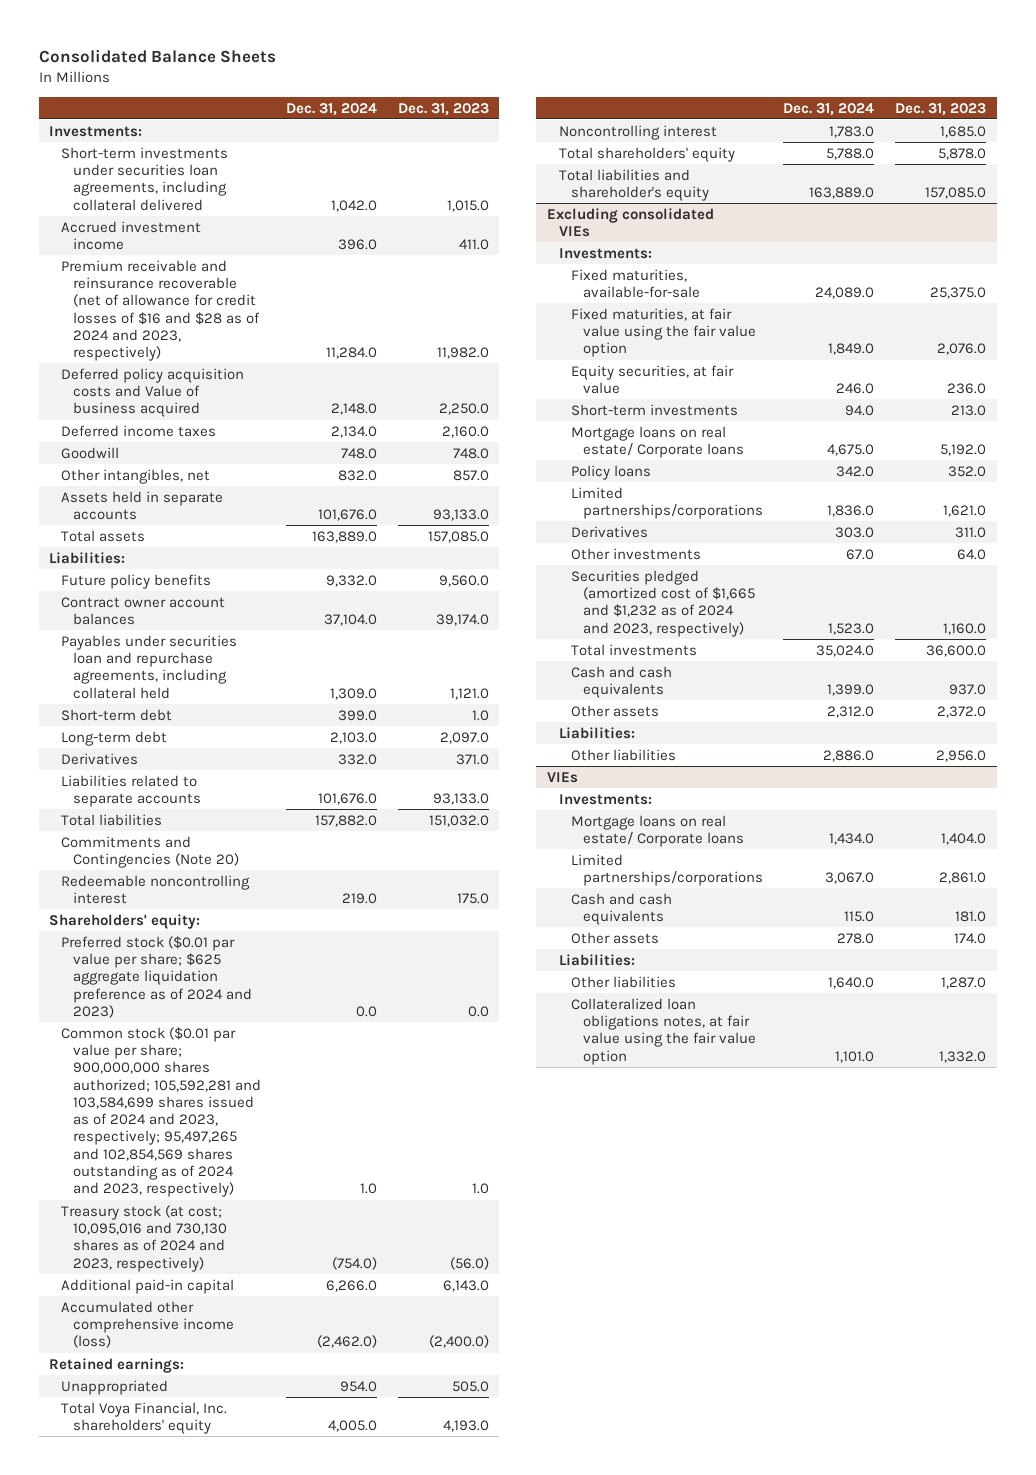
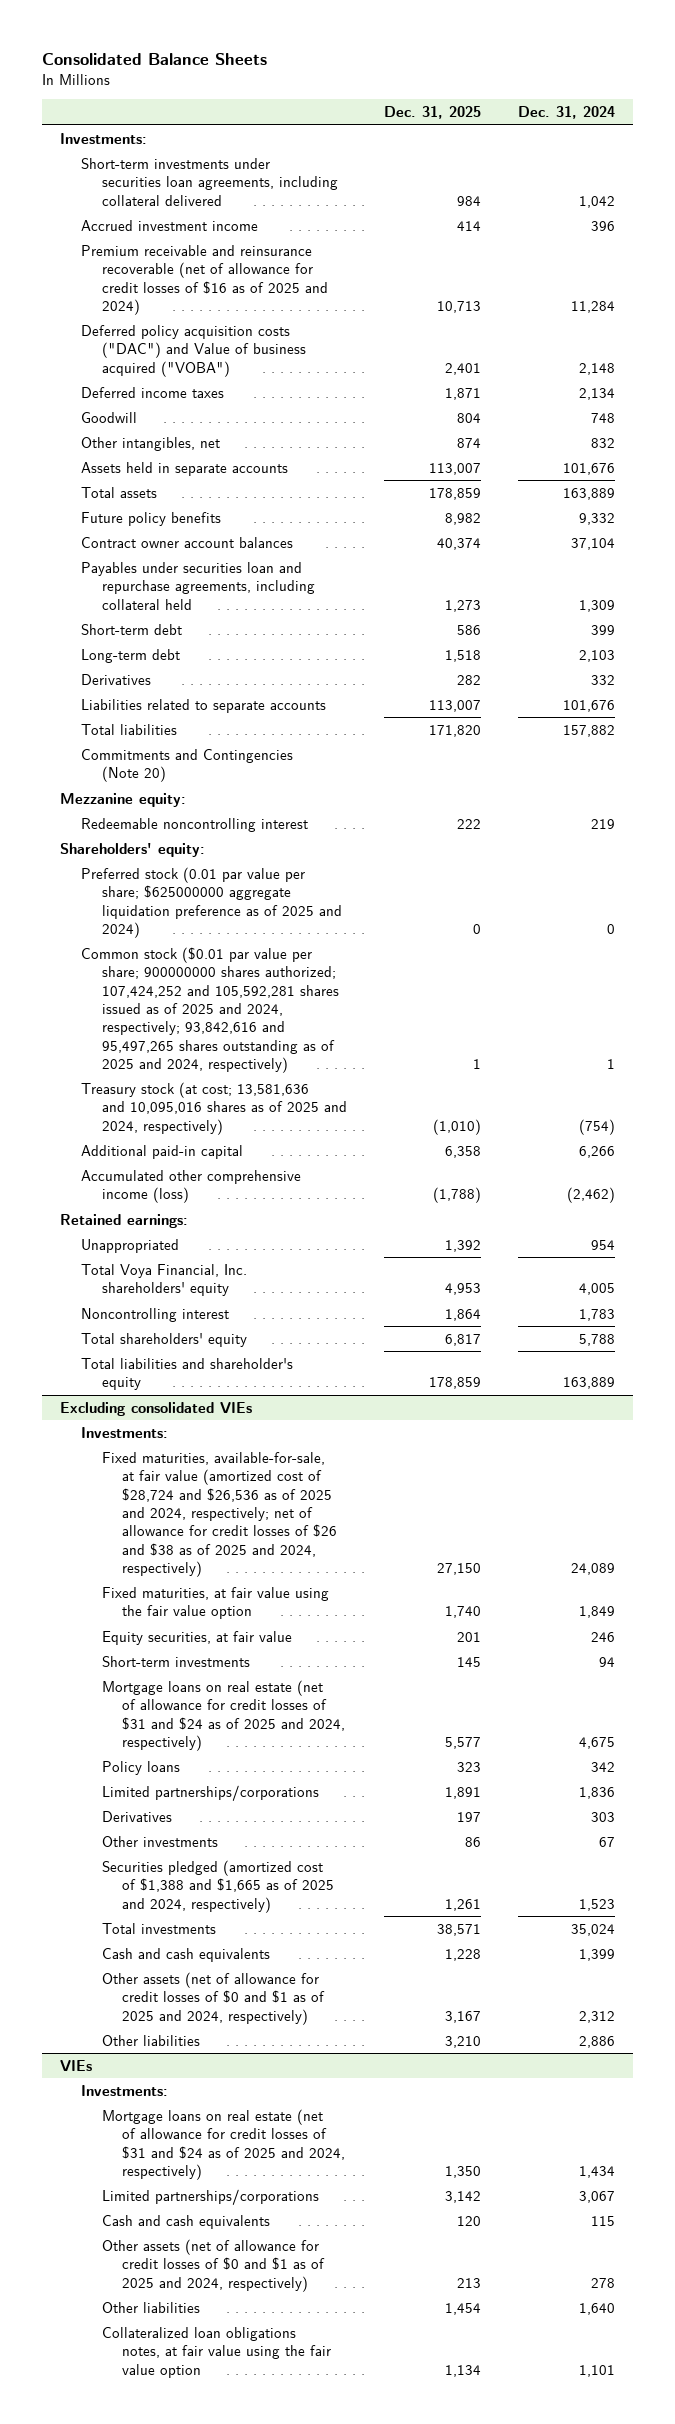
- | Dec. 31, 2024 | Dec. 31, 2023
+ | Dec. 31, 2025 | Dec. 31, 2024
- Short-term investments under securities loan agreements, including collateral delivered | 1,042.0 | 1,015.0
- Accrued investment income | 396.0 | 411.0
- Premium receivable and reinsurance recoverable (net of allowance for credit losses of $16 and $28 as of 2024 and 2023, respectively) | 11,284.0 | 11,982.0
- Deferred policy acquisition costs and Value of business acquired | 2,148.0 | 2,250.0
- Deferred income taxes | 2,134.0 | 2,160.0
- Goodwill | 748.0 | 748.0
- Other intangibles, net | 832.0 | 857.0
- Assets held in separate accounts | 101,676.0 | 93,133.0
- Total assets | 163,889.0 | 157,085.0
- Liabilities:
- Future policy benefits | 9,332.0 | 9,560.0
- Contract owner account balances | 37,104.0 | 39,174.0
- Payables under securities loan and repurchase agreements, including collateral held | 1,309.0 | 1,121.0
- Short-term debt | 399.0 | 1.0
- Long-term debt | 2,103.0 | 2,097.0
- Derivatives | 332.0 | 371.0
- Liabilities related to separate accounts | 101,676.0 | 93,133.0
- Total liabilities | 157,882.0 | 151,032.0
+ Short-term investments under securities loan agreements, including collateral delivered | 984 | 1,042
+ Accrued investment income | 414 | 396
+ Premium receivable and reinsurance recoverable (net of allowance for credit losses of $16 as of 2025 and 2024) | 10,713 | 11,284
+ Deferred policy acquisition costs ("DAC") and Value of business acquired ("VOBA") | 2,401 | 2,148
+ Deferred income taxes | 1,871 | 2,134
+ Goodwill | 804 | 748
+ Other intangibles, net | 874 | 832
+ Assets held in separate accounts | 113,007 | 101,676
+ Total assets | 178,859 | 163,889
+ Future policy benefits | 8,982 | 9,332
+ Contract owner account balances | 40,374 | 37,104
+ Payables under securities loan and repurchase agreements, including collateral held | 1,273 | 1,309
+ Short-term debt | 586 | 399
+ Long-term debt | 1,518 | 2,103
+ Derivatives | 282 | 332
+ Liabilities related to separate accounts | 113,007 | 101,676
+ Total liabilities | 171,820 | 157,882
- Redeemable noncontrolling interest | 219.0 | 175.0
+ Mezzanine equity:
+ Redeemable noncontrolling interest | 222 | 219
- Preferred stock ($0.01 par value per share; $625 aggregate liquidation preference as of 2024 and 2023) | 0.0 | 0.0
- Common stock ($0.01 par value per share; 900,000,000 shares authorized; 105,592,281 and 103,584,699 shares issued as of 2024 and 2023, respectively; 95,497,265 and 102,854,569 shares outstanding as of 2024 and 2023, respectively) | 1.0 | 1.0
- Treasury stock (at cost; 10,095,016 and 730,130 shares as of 2024 and 2023, respectively) | (754.0) | (56.0)
- Additional paid-in capital | 6,266.0 | 6,143.0
- Accumulated other comprehensive income (loss) | (2,462.0) | (2,400.0)
+ Preferred stock (0.01 par value per share; $625000000 aggregate liquidation preference as of 2025 and 2024) | 0 | 0
+ Common stock ($0.01 par value per share; 900000000 shares authorized; 107,424,252 and 105,592,281 shares issued as of 2025 and 2024, respectively; 93,842,616 and 95,497,265 shares outstanding as of 2025 and 2024, respectively) | 1 | 1
+ Treasury stock (at cost; 13,581,636 and 10,095,016 shares as of 2025 and 2024, respectively) | (1,010) | (754)
+ Additional paid-in capital | 6,358 | 6,266
+ Accumulated other comprehensive income (loss) | (1,788) | (2,462)
- Unappropriated | 954.0 | 505.0
- Total Voya Financial, Inc. shareholders' equity | 4,005.0 | 4,193.0
- Noncontrolling interest | 1,783.0 | 1,685.0
- Total shareholders' equity | 5,788.0 | 5,878.0
- Total liabilities and shareholder's equity | 163,889.0 | 157,085.0
+ Unappropriated | 1,392 | 954
+ Total Voya Financial, Inc. shareholders' equity | 4,953 | 4,005
+ Noncontrolling interest | 1,864 | 1,783
+ Total shareholders' equity | 6,817 | 5,788
+ Total liabilities and shareholder's equity | 178,859 | 163,889
@ Excluding consolidated VIEs
- Fixed maturities, available-for-sale | 24,089.0 | 25,375.0
- Fixed maturities, at fair value using the fair value option | 1,849.0 | 2,076.0
- Equity securities, at fair value | 246.0 | 236.0
- Short-term investments | 94.0 | 213.0
- Mortgage loans on real estate/ Corporate loans | 4,675.0 | 5,192.0
- Policy loans | 342.0 | 352.0
- Limited partnerships/corporations | 1,836.0 | 1,621.0
- Derivatives | 303.0 | 311.0
- Other investments | 67.0 | 64.0
- Securities pledged (amortized cost of $1,665 and $1,232 as of 2024 and 2023, respectively) | 1,523.0 | 1,160.0
- Total investments | 35,024.0 | 36,600.0
- Cash and cash equivalents | 1,399.0 | 937.0
- Other assets | 2,312.0 | 2,372.0
- Liabilities:
- Other liabilities | 2,886.0 | 2,956.0
+ Fixed maturities, available-for-sale, at fair value (amortized cost of $28,724 and $26,536 as of 2025 and 2024, respectively; net of allowance for credit losses of $26 and $38 as of 2025 and 2024, respectively) | 27,150 | 24,089
+ Fixed maturities, at fair value using the fair value option | 1,740 | 1,849
+ Equity securities, at fair value | 201 | 246
+ Short-term investments | 145 | 94
+ Mortgage loans on real estate (net of allowance for credit losses of $31 and $24 as of 2025 and 2024, respectively) | 5,577 | 4,675
+ Policy loans | 323 | 342
+ Limited partnerships/corporations | 1,891 | 1,836
+ Derivatives | 197 | 303
+ Other investments | 86 | 67
+ Securities pledged (amortized cost of $1,388 and $1,665 as of 2025 and 2024, respectively) | 1,261 | 1,523
+ Total investments | 38,571 | 35,024
+ Cash and cash equivalents | 1,228 | 1,399
+ Other assets (net of allowance for credit losses of $0 and $1 as of 2025 and 2024, respectively) | 3,167 | 2,312
+ Other liabilities | 3,210 | 2,886
@ VIEs
- Mortgage loans on real estate/ Corporate loans | 1,434.0 | 1,404.0
- Limited partnerships/corporations | 3,067.0 | 2,861.0
- Cash and cash equivalents | 115.0 | 181.0
- Other assets | 278.0 | 174.0
- Liabilities:
- Other liabilities | 1,640.0 | 1,287.0
- Collateralized loan obligations notes, at fair value using the fair value option | 1,101.0 | 1,332.0
+ Mortgage loans on real estate (net of allowance for credit losses of $31 and $24 as of 2025 and 2024, respectively) | 1,350 | 1,434
+ Limited partnerships/corporations | 3,142 | 3,067
+ Cash and cash equivalents | 120 | 115
+ Other assets (net of allowance for credit losses of $0 and $1 as of 2025 and 2024, respectively) | 213 | 278
+ Other liabilities | 1,454 | 1,640
+ Collateralized loan obligations notes, at fair value using the fair value option | 1,134 | 1,101

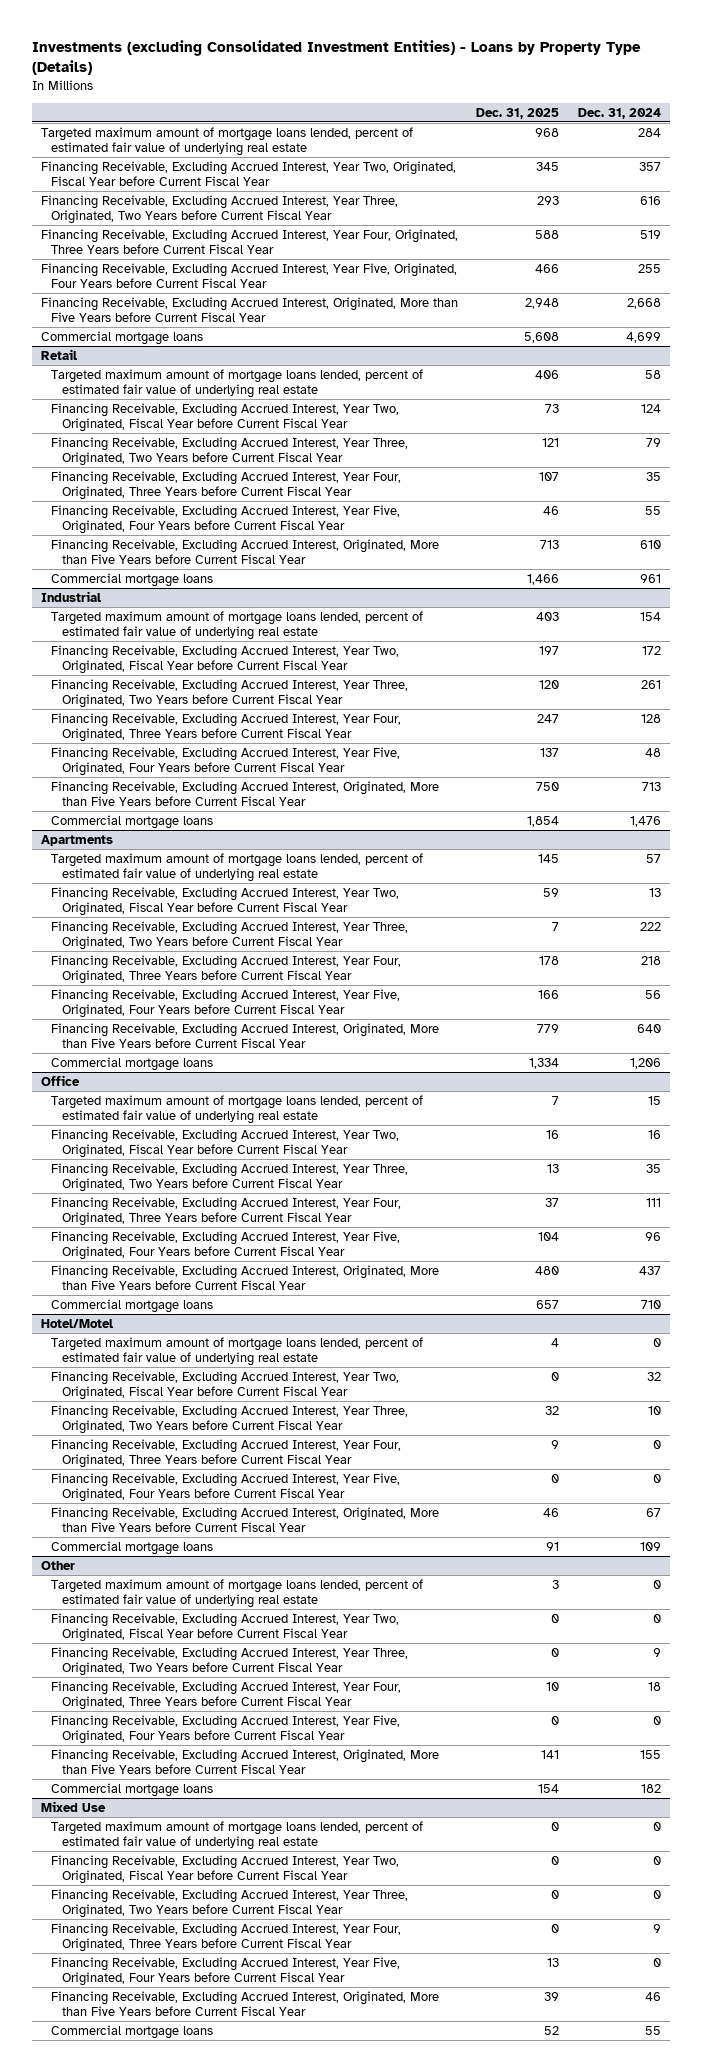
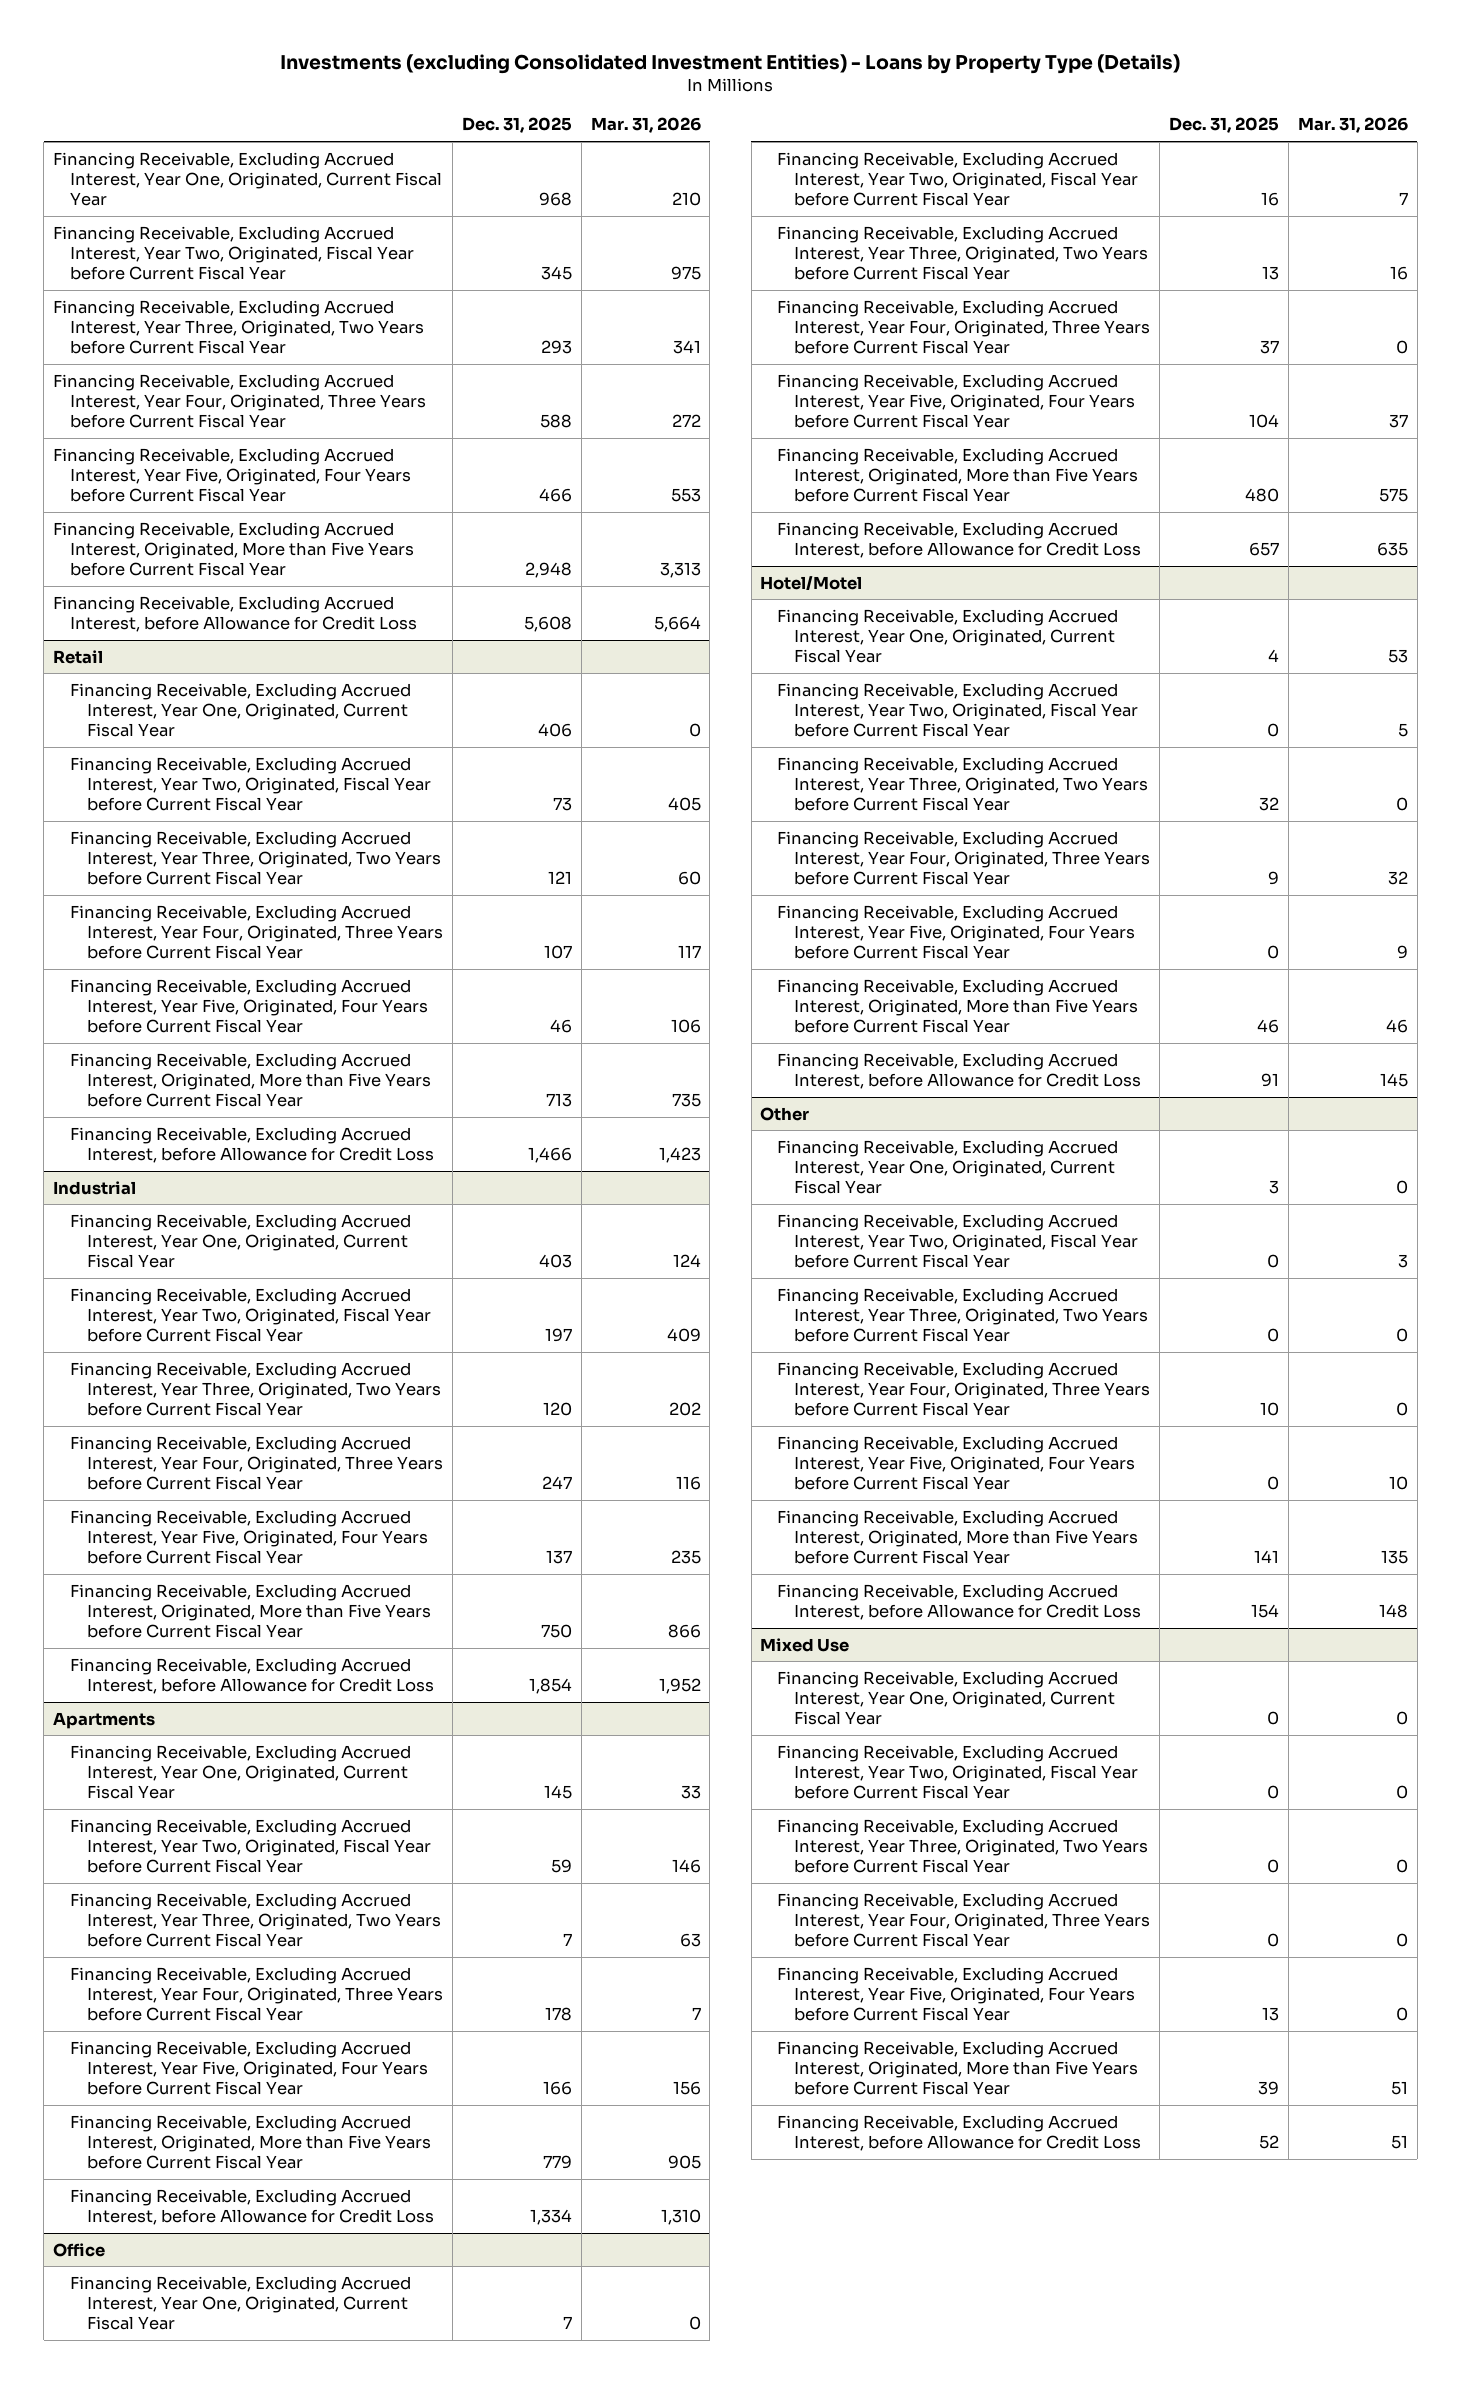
- | Dec. 31, 2025 | Dec. 31, 2024
+ | Dec. 31, 2025 | Mar. 31, 2026
- Targeted maximum amount of mortgage loans lended, percent of estimated fair value of underlying real estate | 968 | 284
+ Financing Receivable, Excluding Accrued Interest, Year One, Originated, Current Fiscal Year | 968 | 210
- Commercial mortgage loans | 5,608 | 4,699
+ Financing Receivable, Excluding Accrued Interest, before Allowance for Credit Loss | 5,608 | 5,664
@ Retail
- Targeted maximum amount of mortgage loans lended, percent of estimated fair value of underlying real estate | 406 | 58
+ Financing Receivable, Excluding Accrued Interest, Year One, Originated, Current Fiscal Year | 406 | 0
- Commercial mortgage loans | 1,466 | 961
+ Financing Receivable, Excluding Accrued Interest, before Allowance for Credit Loss | 1,466 | 1,423
@ Industrial
- Targeted maximum amount of mortgage loans lended, percent of estimated fair value of underlying real estate | 403 | 154
+ Financing Receivable, Excluding Accrued Interest, Year One, Originated, Current Fiscal Year | 403 | 124
- Commercial mortgage loans | 1,854 | 1,476
+ Financing Receivable, Excluding Accrued Interest, before Allowance for Credit Loss | 1,854 | 1,952
@ Apartments
- Targeted maximum amount of mortgage loans lended, percent of estimated fair value of underlying real estate | 145 | 57
+ Financing Receivable, Excluding Accrued Interest, Year One, Originated, Current Fiscal Year | 145 | 33
- Commercial mortgage loans | 1,334 | 1,206
+ Financing Receivable, Excluding Accrued Interest, before Allowance for Credit Loss | 1,334 | 1,310
@ Office
- Targeted maximum amount of mortgage loans lended, percent of estimated fair value of underlying real estate | 7 | 15
+ Financing Receivable, Excluding Accrued Interest, Year One, Originated, Current Fiscal Year | 7 | 0
- Commercial mortgage loans | 657 | 710
+ Financing Receivable, Excluding Accrued Interest, before Allowance for Credit Loss | 657 | 635
@ Hotel/Motel
- Targeted maximum amount of mortgage loans lended, percent of estimated fair value of underlying real estate | 4 | 0
+ Financing Receivable, Excluding Accrued Interest, Year One, Originated, Current Fiscal Year | 4 | 53
- Commercial mortgage loans | 91 | 109
+ Financing Receivable, Excluding Accrued Interest, before Allowance for Credit Loss | 91 | 145
@ Other
- Targeted maximum amount of mortgage loans lended, percent of estimated fair value of underlying real estate | 3 | 0
+ Financing Receivable, Excluding Accrued Interest, Year One, Originated, Current Fiscal Year | 3 | 0
- Commercial mortgage loans | 154 | 182
+ Financing Receivable, Excluding Accrued Interest, before Allowance for Credit Loss | 154 | 148
@ Mixed Use
- Targeted maximum amount of mortgage loans lended, percent of estimated fair value of underlying real estate | 0 | 0
+ Financing Receivable, Excluding Accrued Interest, Year One, Originated, Current Fiscal Year | 0 | 0
- Commercial mortgage loans | 52 | 55
+ Financing Receivable, Excluding Accrued Interest, before Allowance for Credit Loss | 52 | 51

